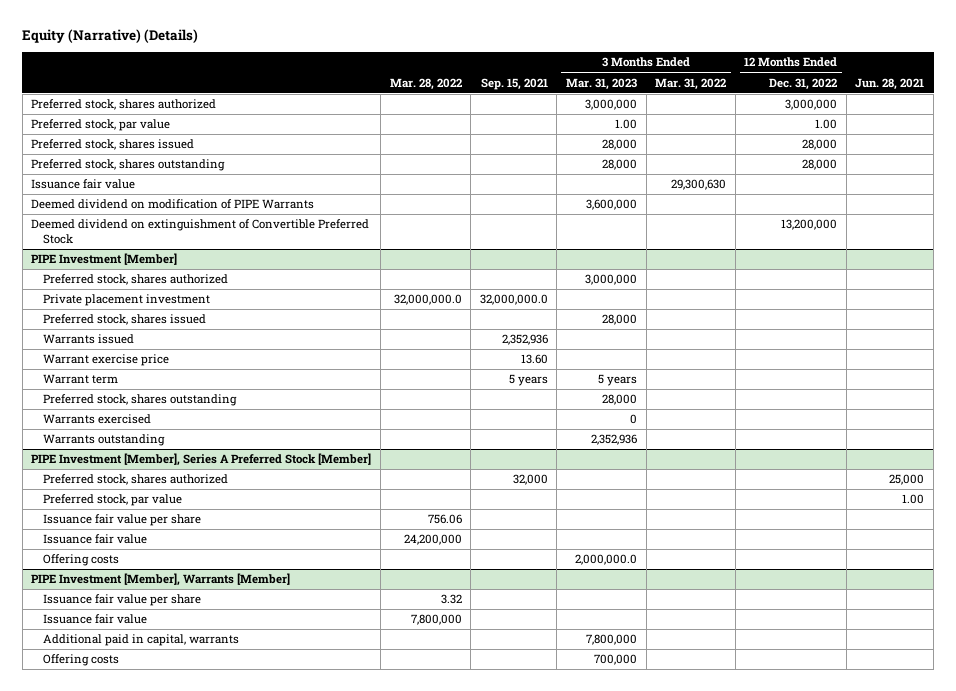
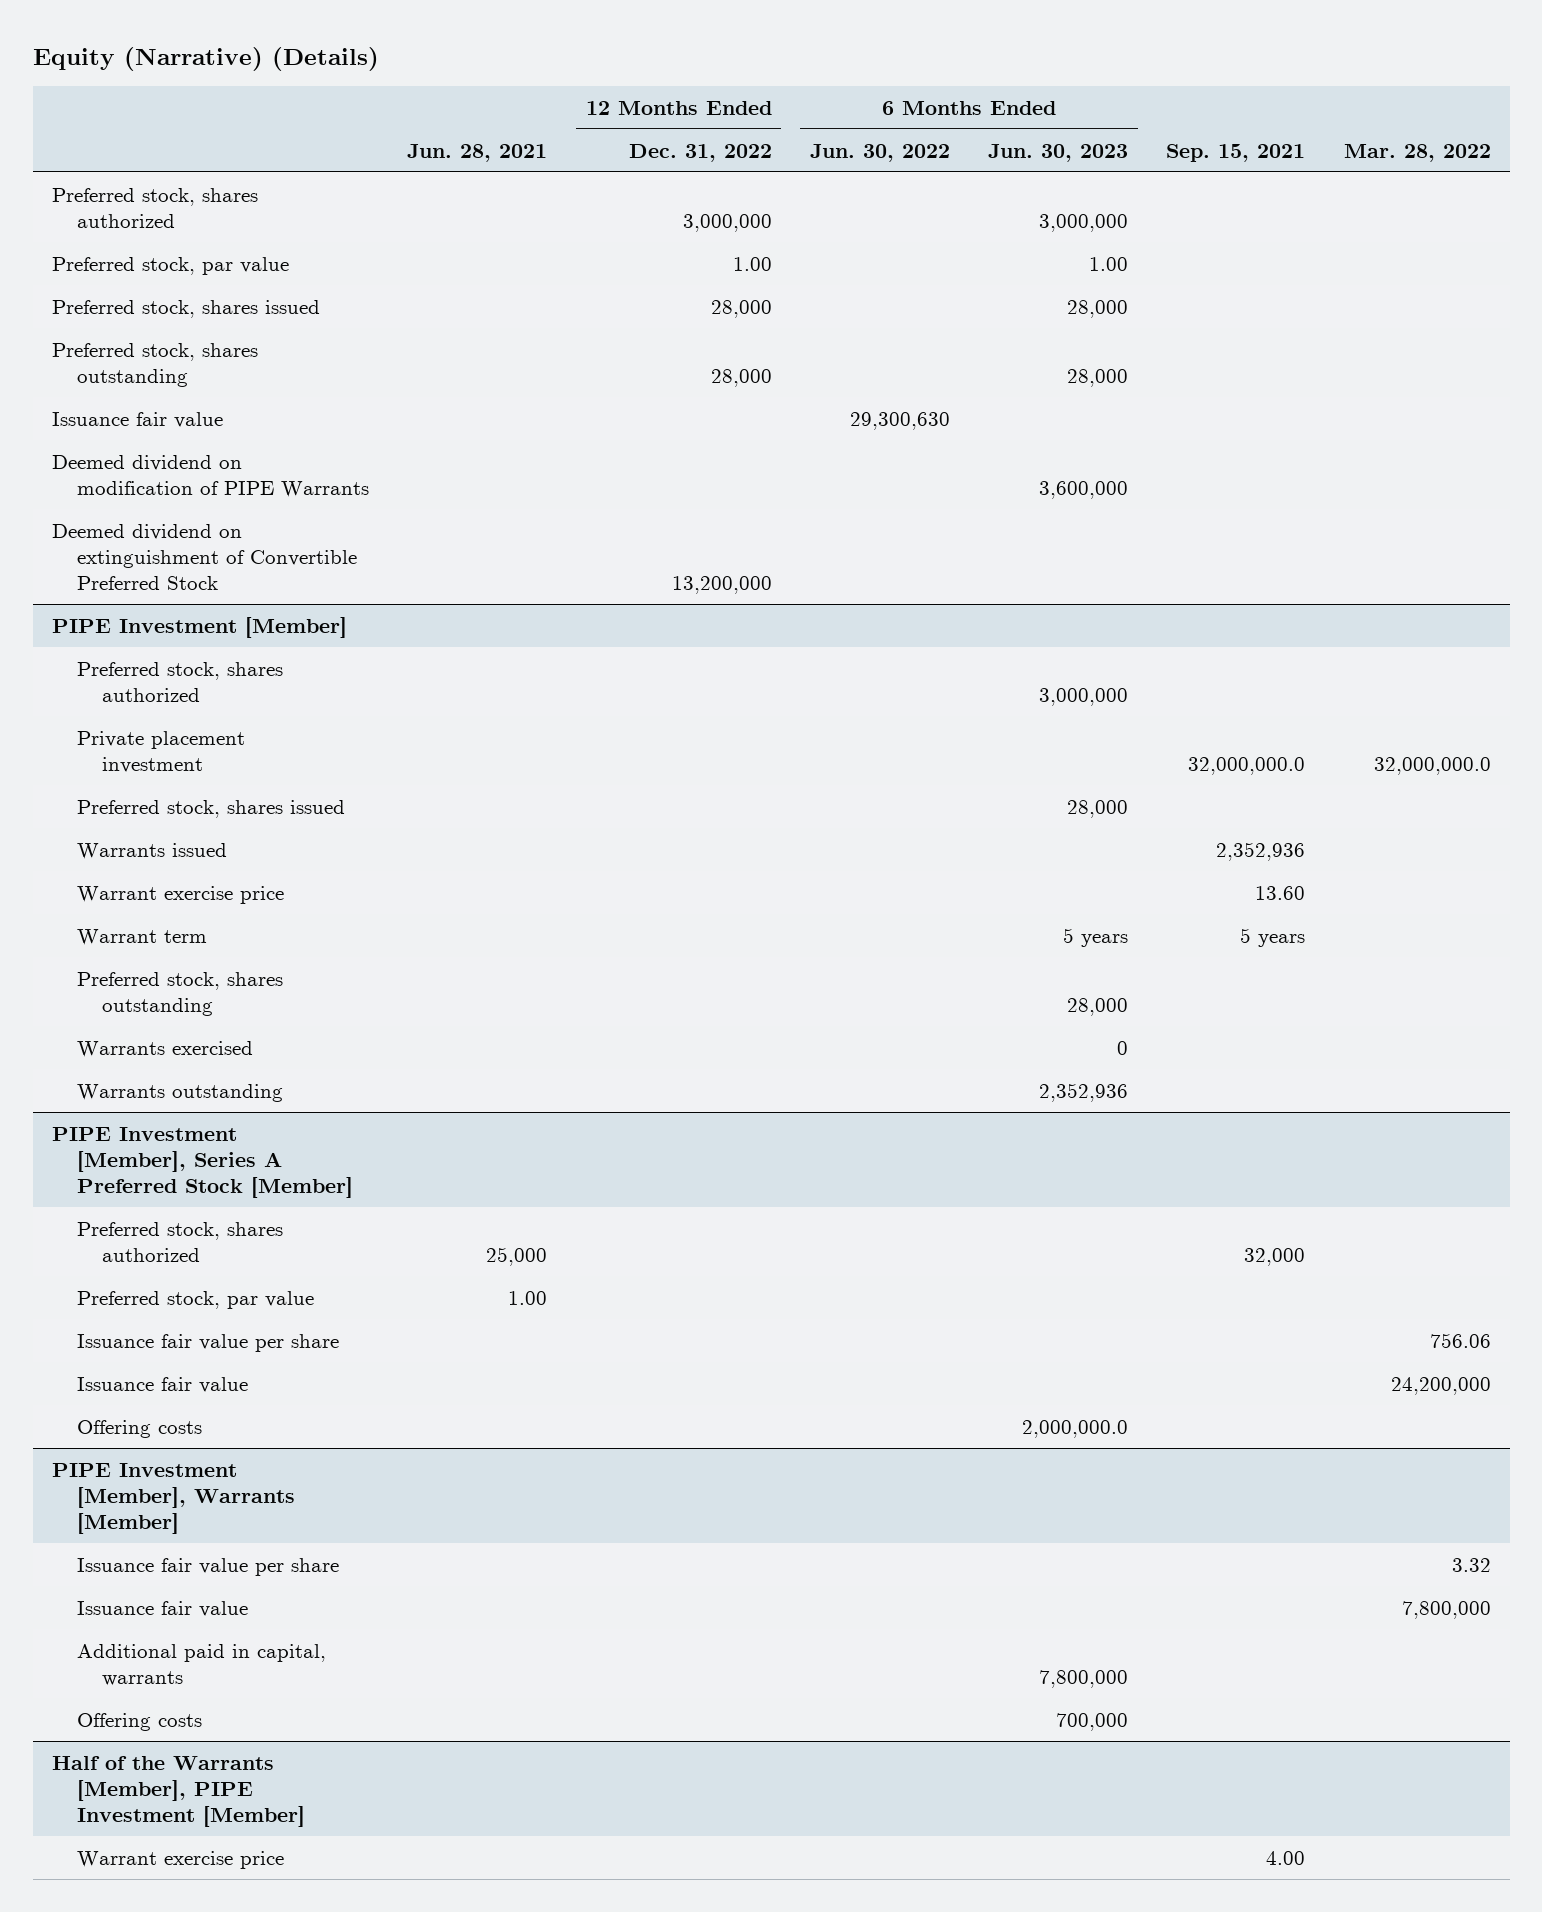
- | Mar. 28, 2022 | Sep. 15, 2021 | 3 Months Ended Mar. 31, 2023 | 3 Months Ended Mar. 31, 2022 | 12 Months Ended Dec. 31, 2022 | Jun. 28, 2021
+ | Jun. 28, 2021 | 12 Months Ended Dec. 31, 2022 | 6 Months Ended Jun. 30, 2022 | 6 Months Ended Jun. 30, 2023 | Sep. 15, 2021 | Mar. 28, 2022
+ Half of the Warrants [Member], PIPE Investment [Member]
+ Warrant exercise price | | | | | 4.00 |

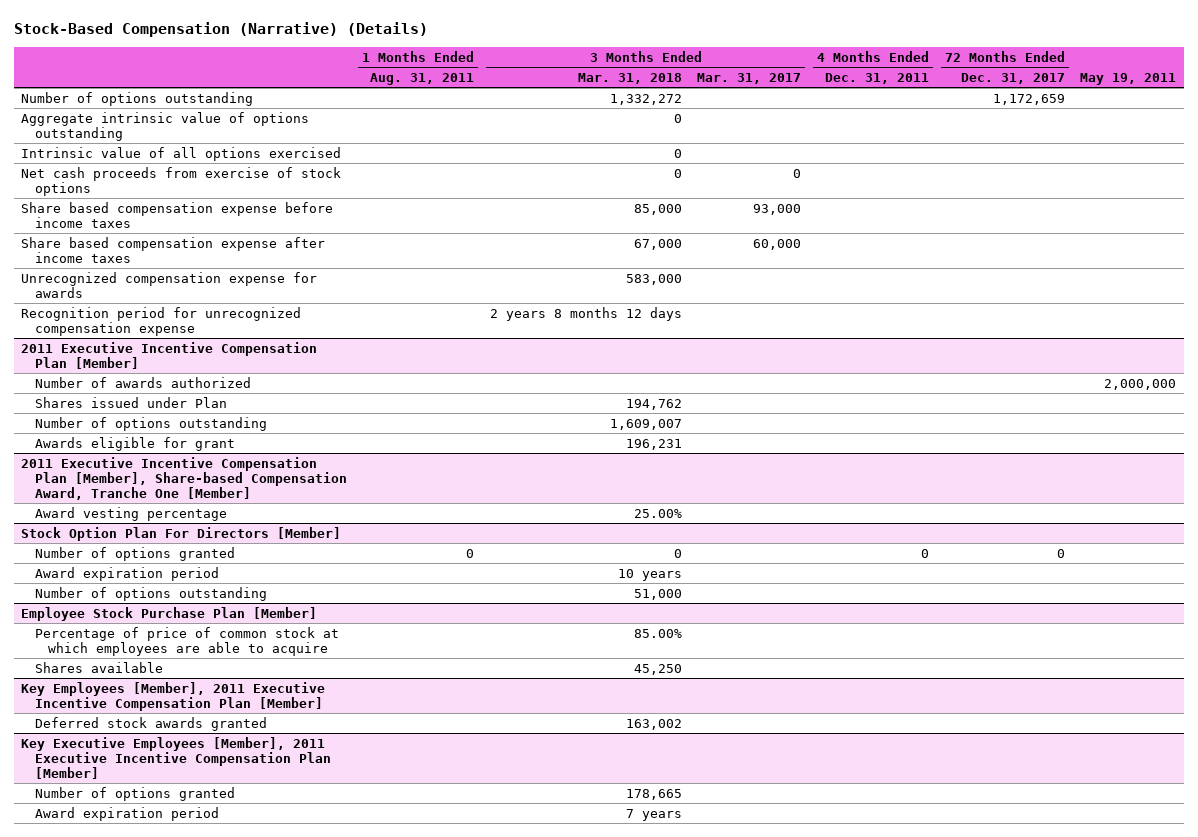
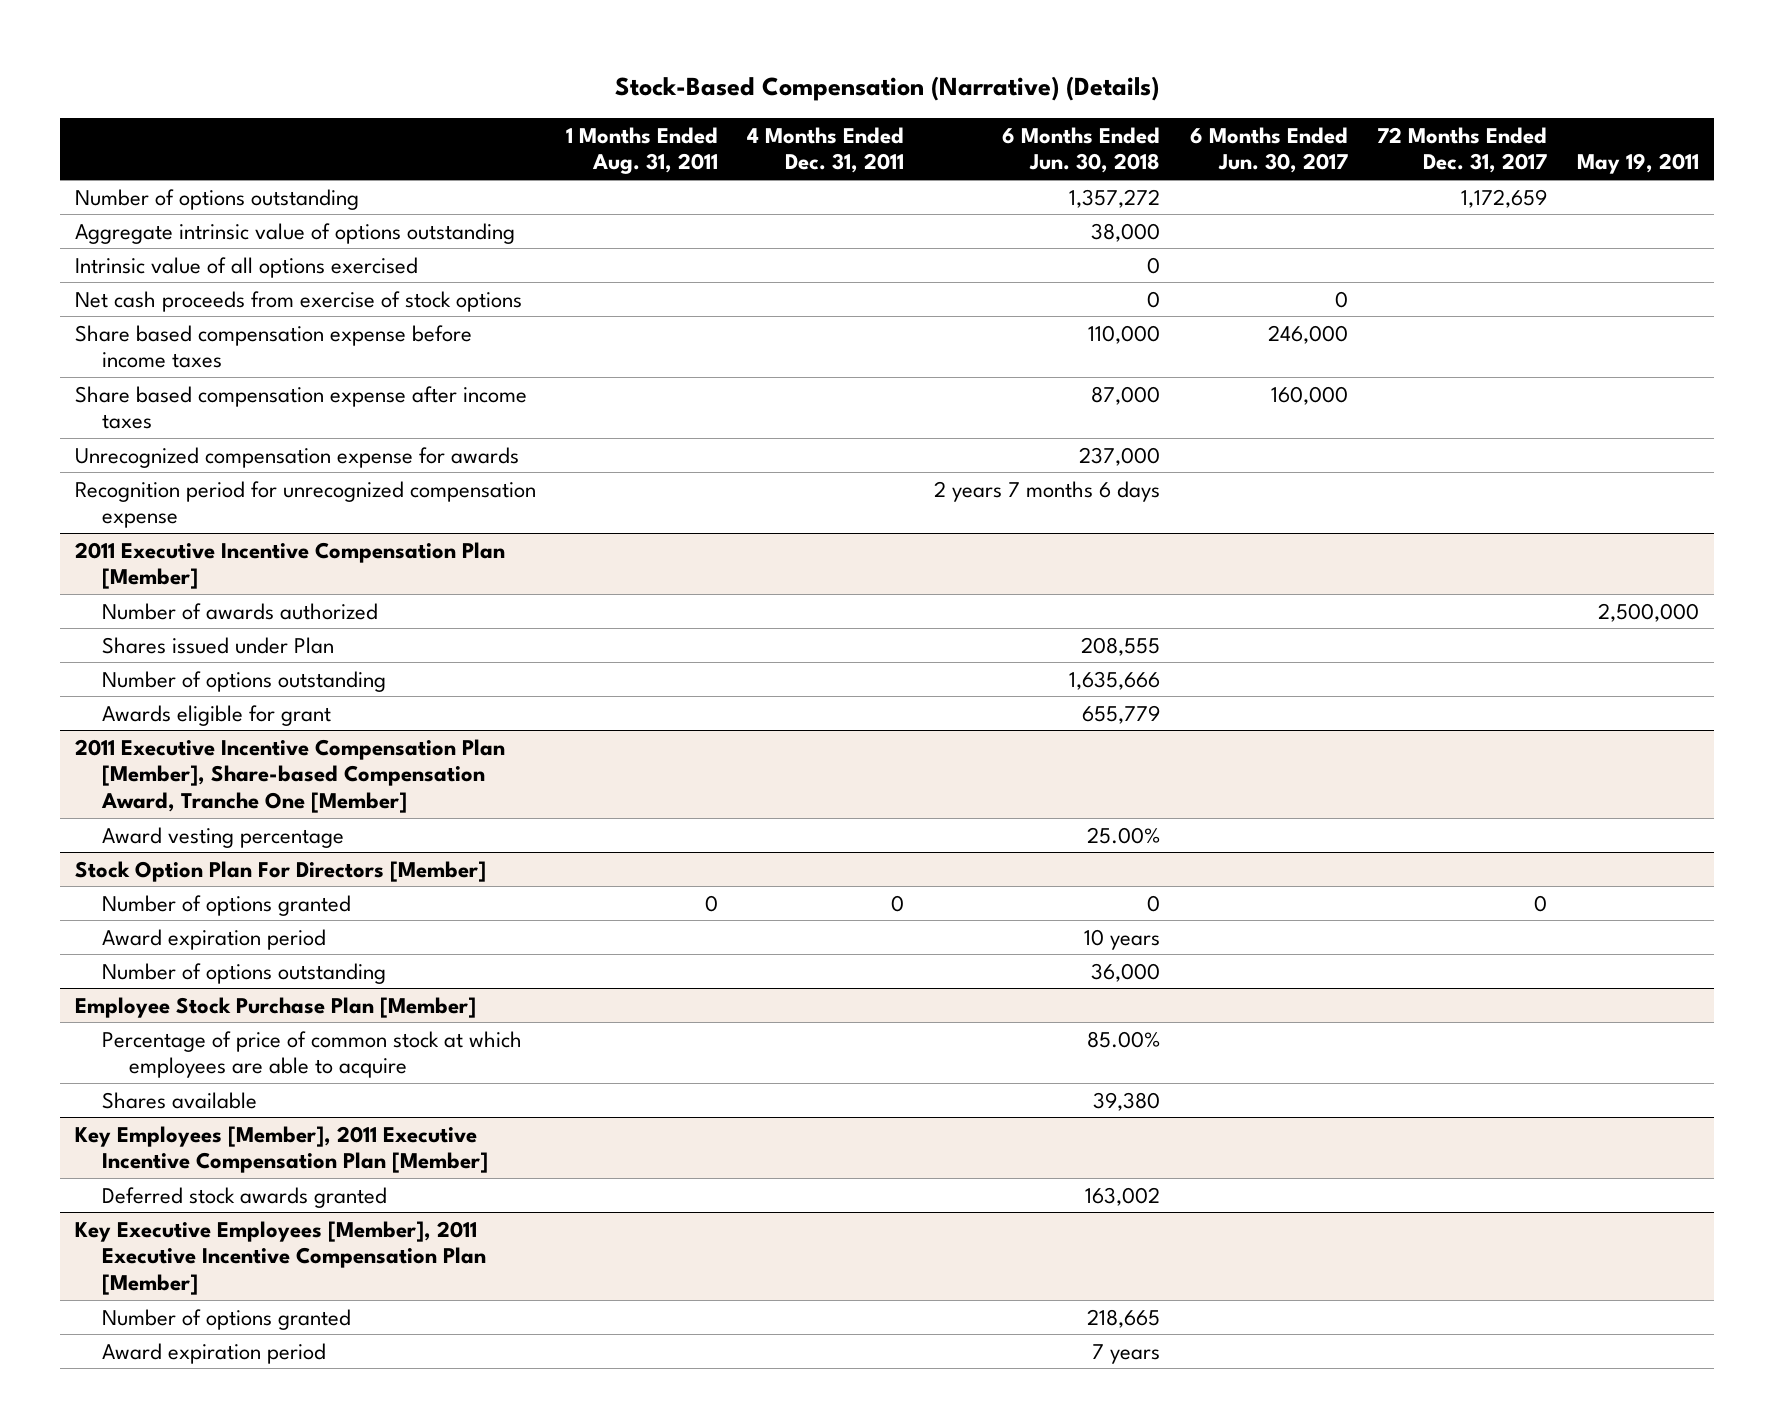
- | 1 Months Ended Aug. 31, 2011 | 3 Months Ended Mar. 31, 2018 | 3 Months Ended Mar. 31, 2017 | 4 Months Ended Dec. 31, 2011 | 72 Months Ended Dec. 31, 2017 | May 19, 2011
+ | 1 Months Ended Aug. 31, 2011 | 4 Months Ended Dec. 31, 2011 | 6 Months Ended Jun. 30, 2018 | 6 Months Ended Jun. 30, 2017 | 72 Months Ended Dec. 31, 2017 | May 19, 2011
@ 2011 Executive Incentive Compensation Plan [Member]
- Number of awards authorized | | | | | | 2,000,000
+ Number of awards authorized | | | | | | 2,500,000

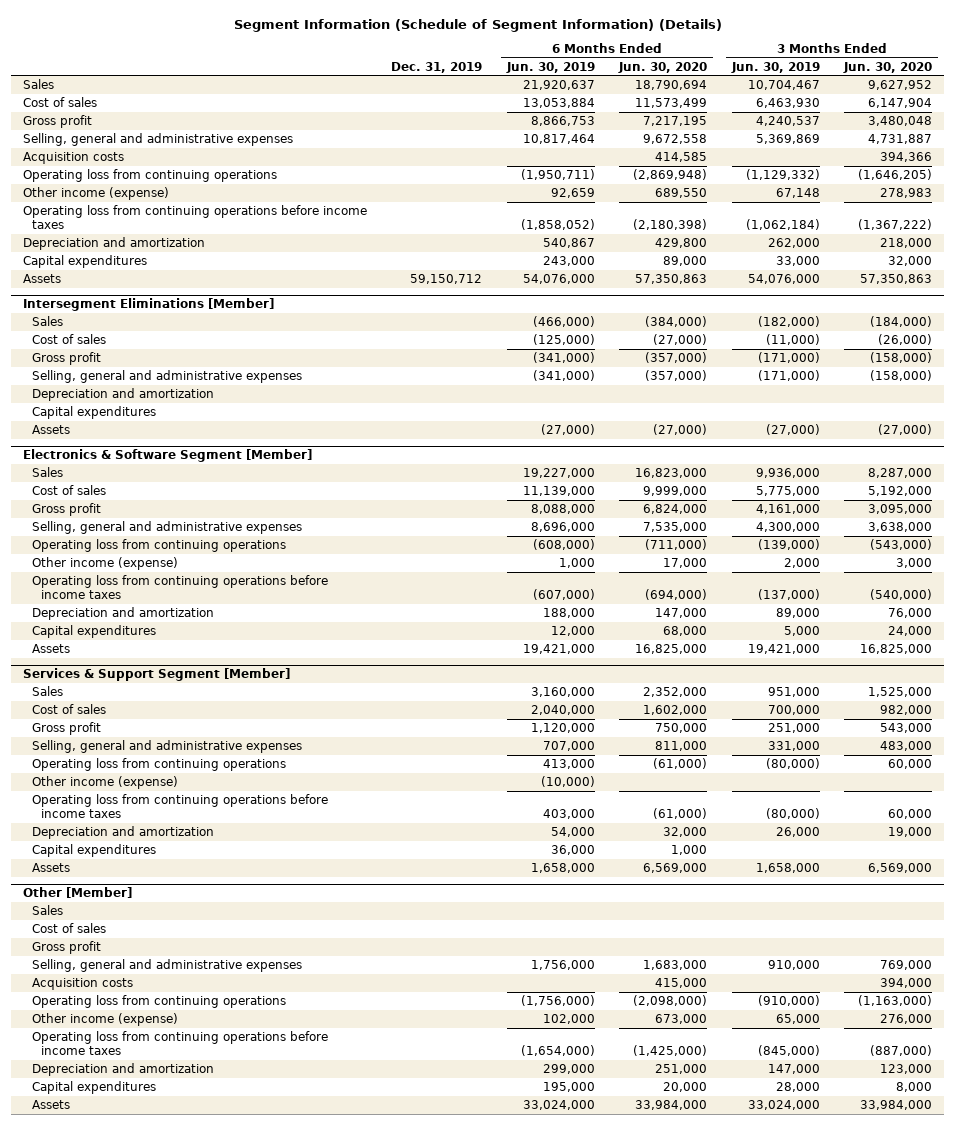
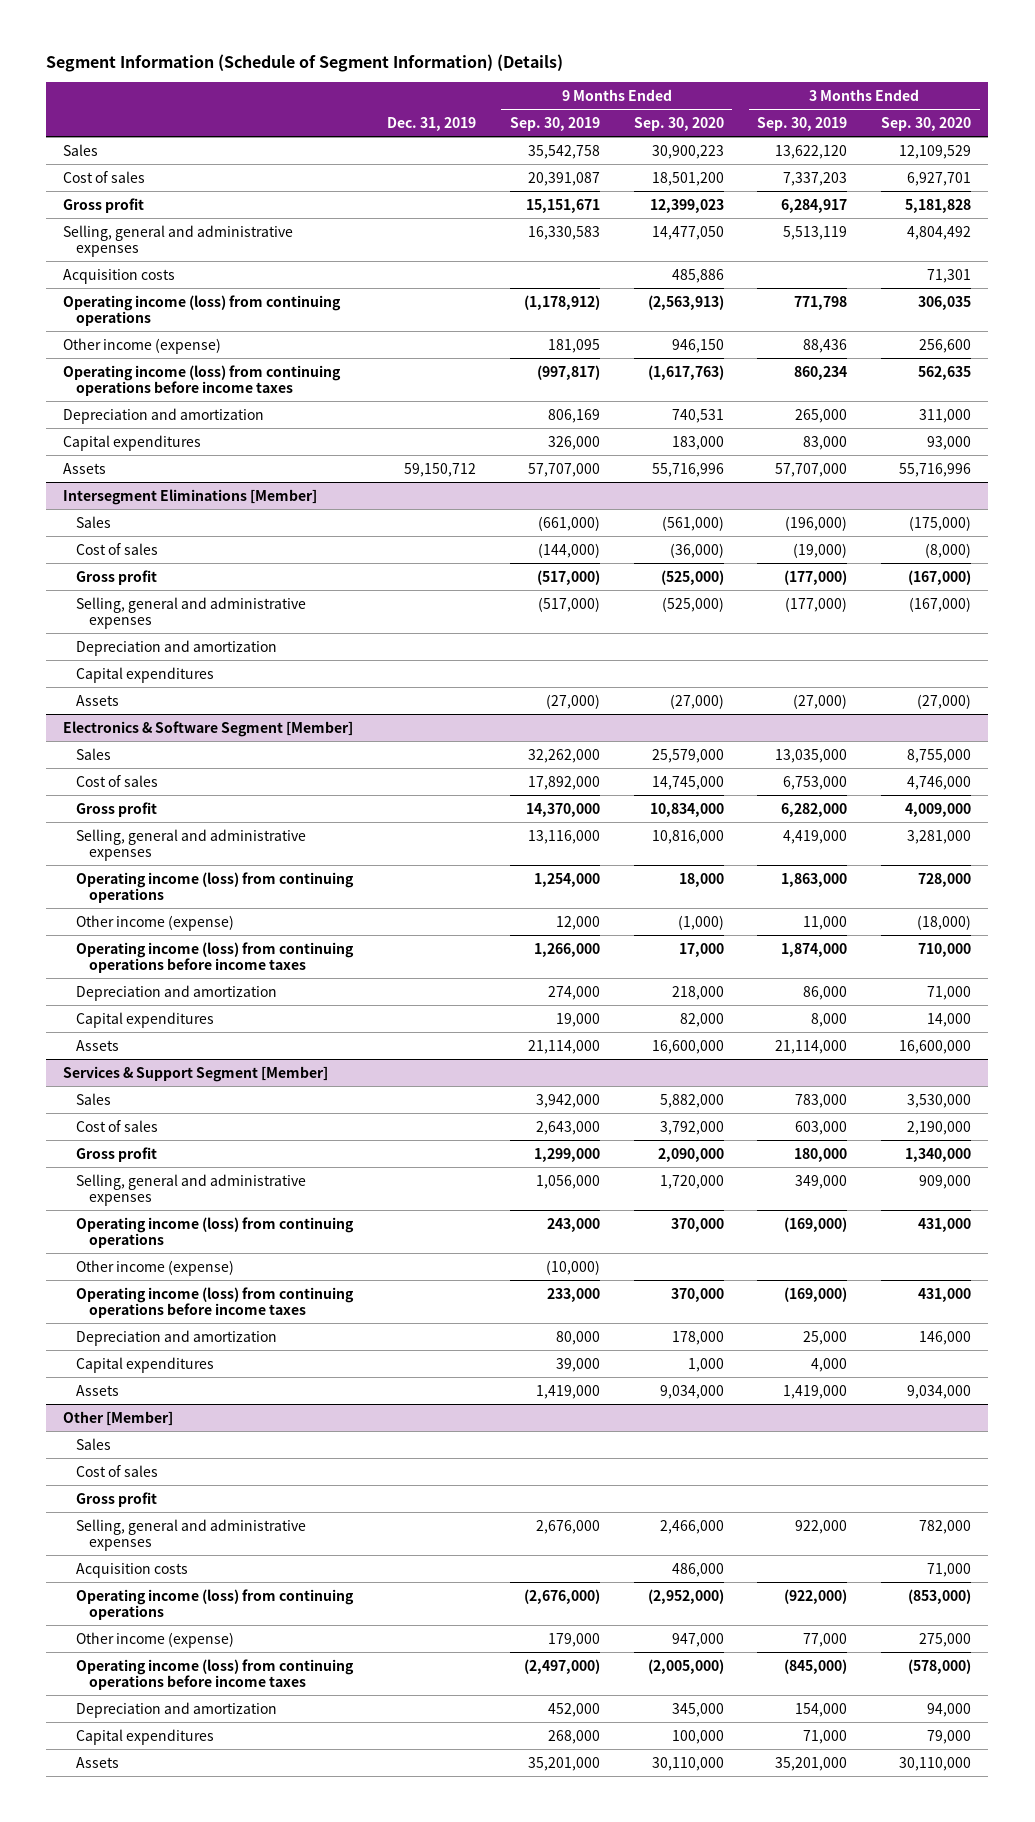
- | Dec. 31, 2019 | 6 Months Ended Jun. 30, 2019 | 6 Months Ended Jun. 30, 2020 | 3 Months Ended Jun. 30, 2019 | 3 Months Ended Jun. 30, 2020
+ | Dec. 31, 2019 | 9 Months Ended Sep. 30, 2019 | 9 Months Ended Sep. 30, 2020 | 3 Months Ended Sep. 30, 2019 | 3 Months Ended Sep. 30, 2020
- Operating loss from continuing operations | | (1,950,711) | (2,869,948) | (1,129,332) | (1,646,205)
+ Operating income (loss) from continuing operations | | (1,178,912) | (2,563,913) | 771,798 | 306,035
- Operating loss from continuing operations before income taxes | | (1,858,052) | (2,180,398) | (1,062,184) | (1,367,222)
+ Operating income (loss) from continuing operations before income taxes | | (997,817) | (1,617,763) | 860,234 | 562,635
@ Electronics & Software Segment [Member]
- Operating loss from continuing operations | | (608,000) | (711,000) | (139,000) | (543,000)
+ Operating income (loss) from continuing operations | | 1,254,000 | 18,000 | 1,863,000 | 728,000
- Operating loss from continuing operations before income taxes | | (607,000) | (694,000) | (137,000) | (540,000)
+ Operating income (loss) from continuing operations before income taxes | | 1,266,000 | 17,000 | 1,874,000 | 710,000
@ Services & Support Segment [Member]
- Operating loss from continuing operations | | 413,000 | (61,000) | (80,000) | 60,000
+ Operating income (loss) from continuing operations | | 243,000 | 370,000 | (169,000) | 431,000
- Operating loss from continuing operations before income taxes | | 403,000 | (61,000) | (80,000) | 60,000
+ Operating income (loss) from continuing operations before income taxes | | 233,000 | 370,000 | (169,000) | 431,000
@ Other [Member]
- Operating loss from continuing operations | | (1,756,000) | (2,098,000) | (910,000) | (1,163,000)
+ Operating income (loss) from continuing operations | | (2,676,000) | (2,952,000) | (922,000) | (853,000)
- Operating loss from continuing operations before income taxes | | (1,654,000) | (1,425,000) | (845,000) | (887,000)
+ Operating income (loss) from continuing operations before income taxes | | (2,497,000) | (2,005,000) | (845,000) | (578,000)

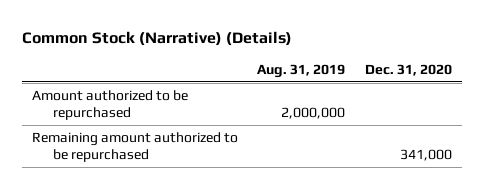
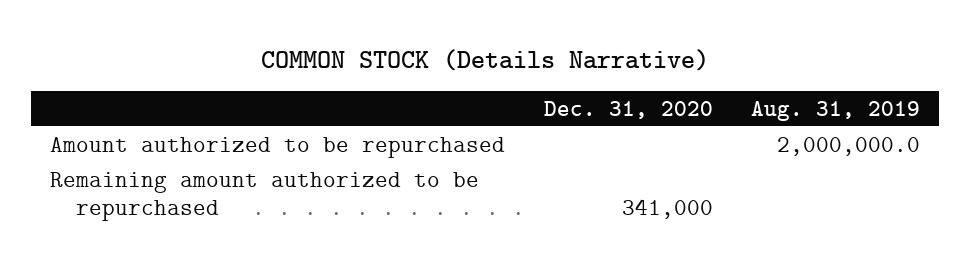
- Common Stock (Narrative) (Details)
+ COMMON STOCK (Details Narrative)
- | Aug. 31, 2019 | Dec. 31, 2020
+ | Dec. 31, 2020 | Aug. 31, 2019
- Amount authorized to be repurchased | 2,000,000 |
+ Amount authorized to be repurchased | | 2,000,000.0

